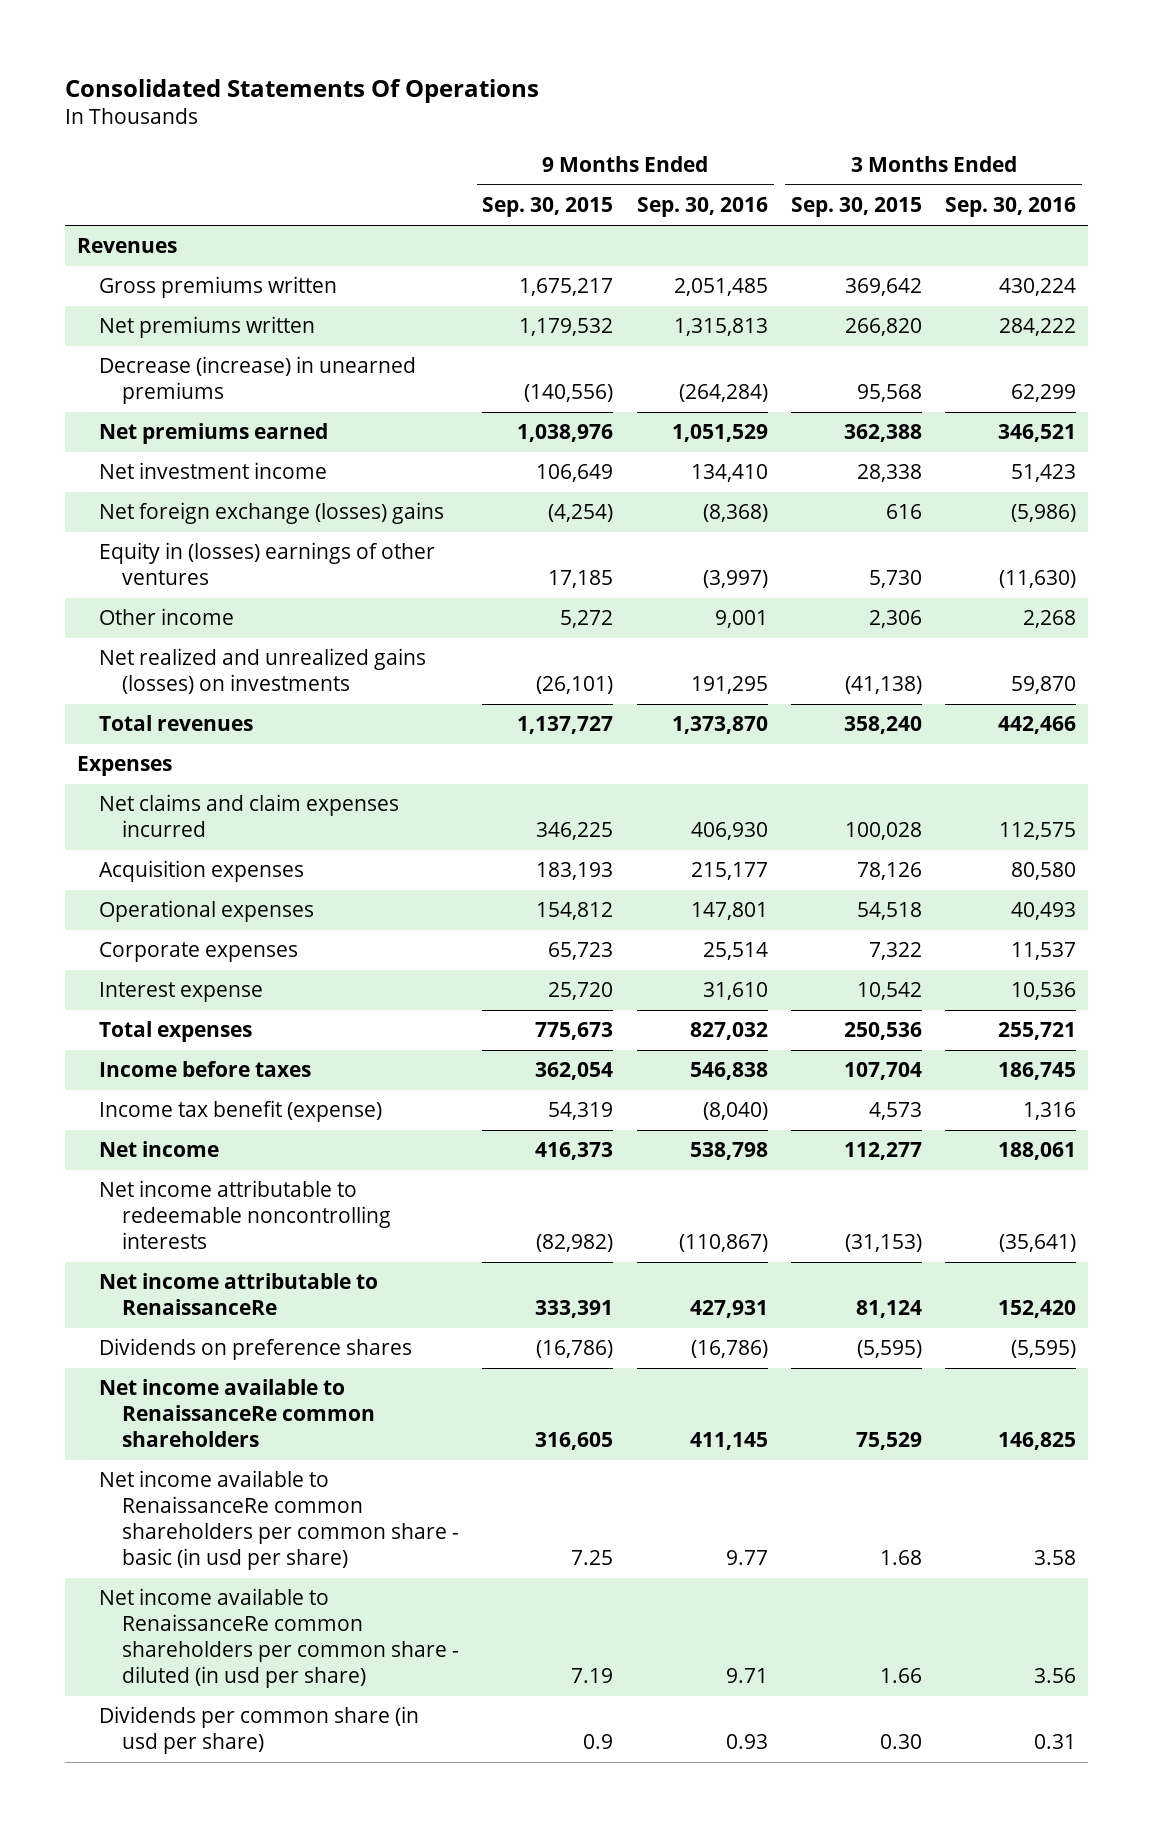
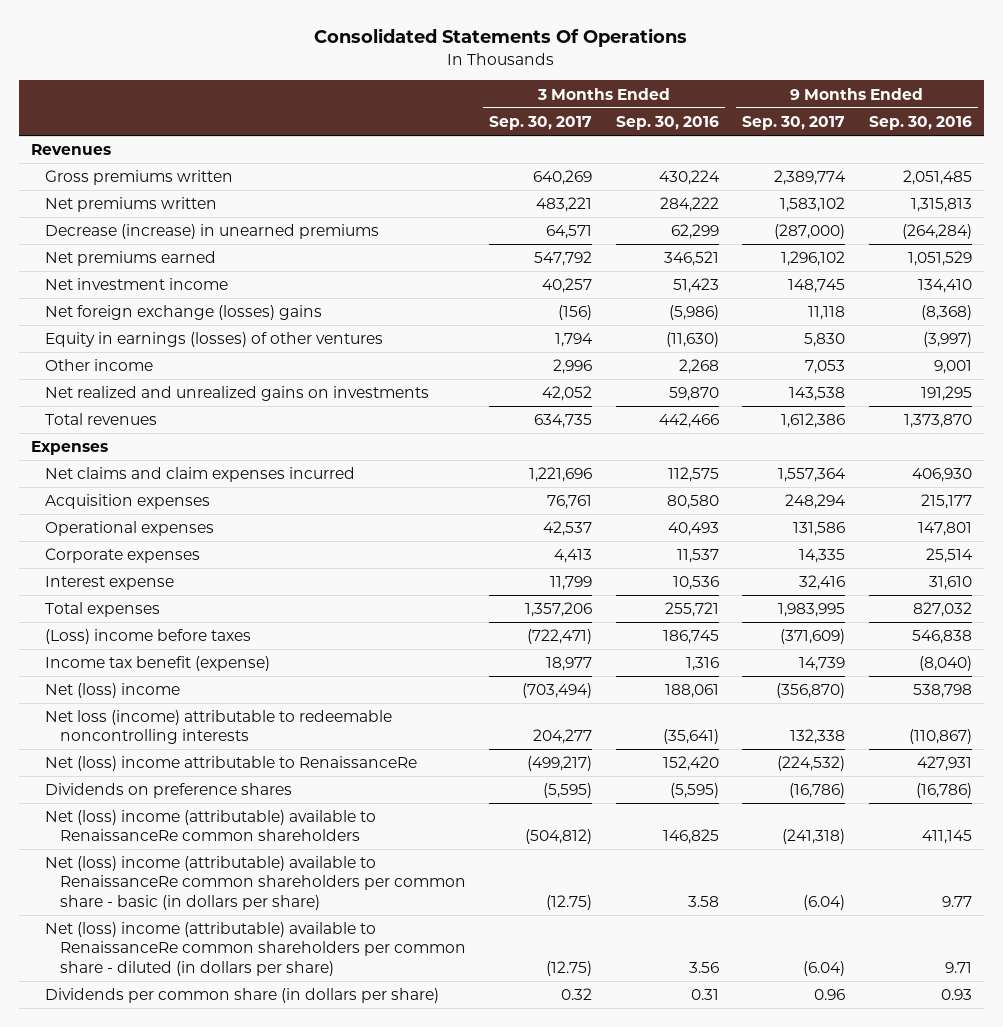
- | 9 Months Ended Sep. 30, 2015 | 9 Months Ended Sep. 30, 2016 | 3 Months Ended Sep. 30, 2015 | 3 Months Ended Sep. 30, 2016
+ | 3 Months Ended Sep. 30, 2017 | 3 Months Ended Sep. 30, 2016 | 9 Months Ended Sep. 30, 2017 | 9 Months Ended Sep. 30, 2016
- Equity in (losses) earnings of other ventures | 17,185 | (3,997) | 5,730 | (11,630)
+ Equity in earnings (losses) of other ventures | 1,794 | (11,630) | 5,830 | (3,997)
- Net realized and unrealized gains (losses) on investments | (26,101) | 191,295 | (41,138) | 59,870
+ Net realized and unrealized gains on investments | 42,052 | 59,870 | 143,538 | 191,295
- Income before taxes | 362,054 | 546,838 | 107,704 | 186,745
+ (Loss) income before taxes | (722,471) | 186,745 | (371,609) | 546,838
- Net income | 416,373 | 538,798 | 112,277 | 188,061
- Net income attributable to redeemable noncontrolling interests | (82,982) | (110,867) | (31,153) | (35,641)
- Net income attributable to RenaissanceRe | 333,391 | 427,931 | 81,124 | 152,420
+ Net (loss) income | (703,494) | 188,061 | (356,870) | 538,798
+ Net loss (income) attributable to redeemable noncontrolling interests | 204,277 | (35,641) | 132,338 | (110,867)
+ Net (loss) income attributable to RenaissanceRe | (499,217) | 152,420 | (224,532) | 427,931
- Net income available to RenaissanceRe common shareholders | 316,605 | 411,145 | 75,529 | 146,825
- Net income available to RenaissanceRe common shareholders per common share - basic (in usd per share) | 7.25 | 9.77 | 1.68 | 3.58
- Net income available to RenaissanceRe common shareholders per common share - diluted (in usd per share) | 7.19 | 9.71 | 1.66 | 3.56
- Dividends per common share (in usd per share) | 0.9 | 0.93 | 0.30 | 0.31
+ Net (loss) income (attributable) available to RenaissanceRe common shareholders | (504,812) | 146,825 | (241,318) | 411,145
+ Net (loss) income (attributable) available to RenaissanceRe common shareholders per common share - basic (in dollars per share) | (12.75) | 3.58 | (6.04) | 9.77
+ Net (loss) income (attributable) available to RenaissanceRe common shareholders per common share - diluted (in dollars per share) | (12.75) | 3.56 | (6.04) | 9.71
+ Dividends per common share (in dollars per share) | 0.32 | 0.31 | 0.96 | 0.93

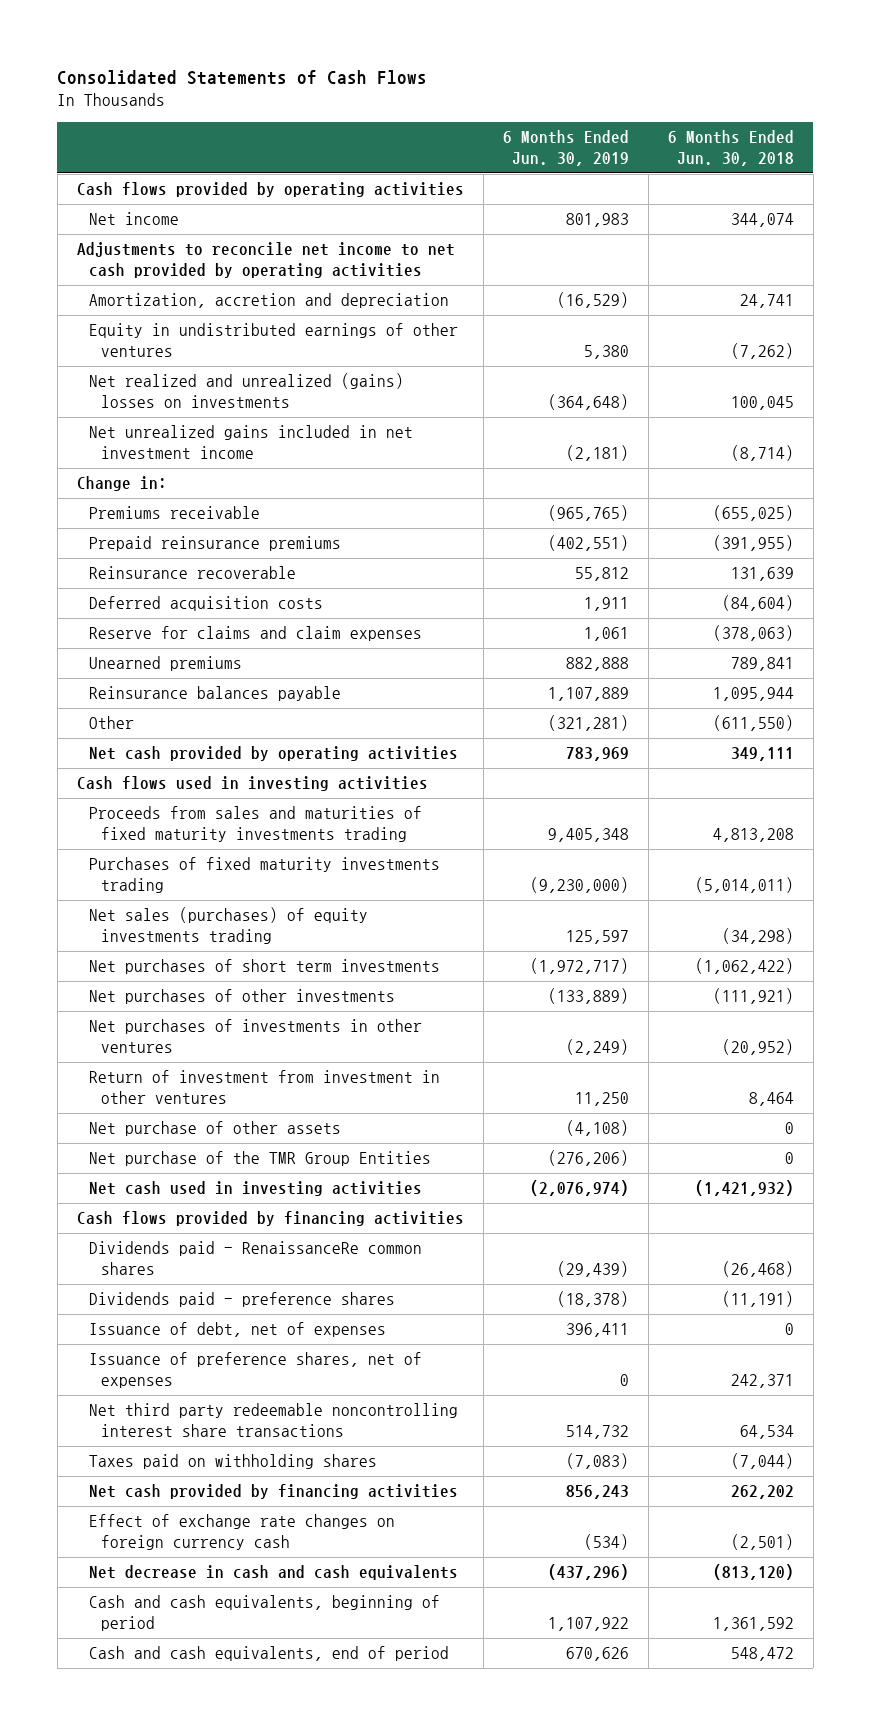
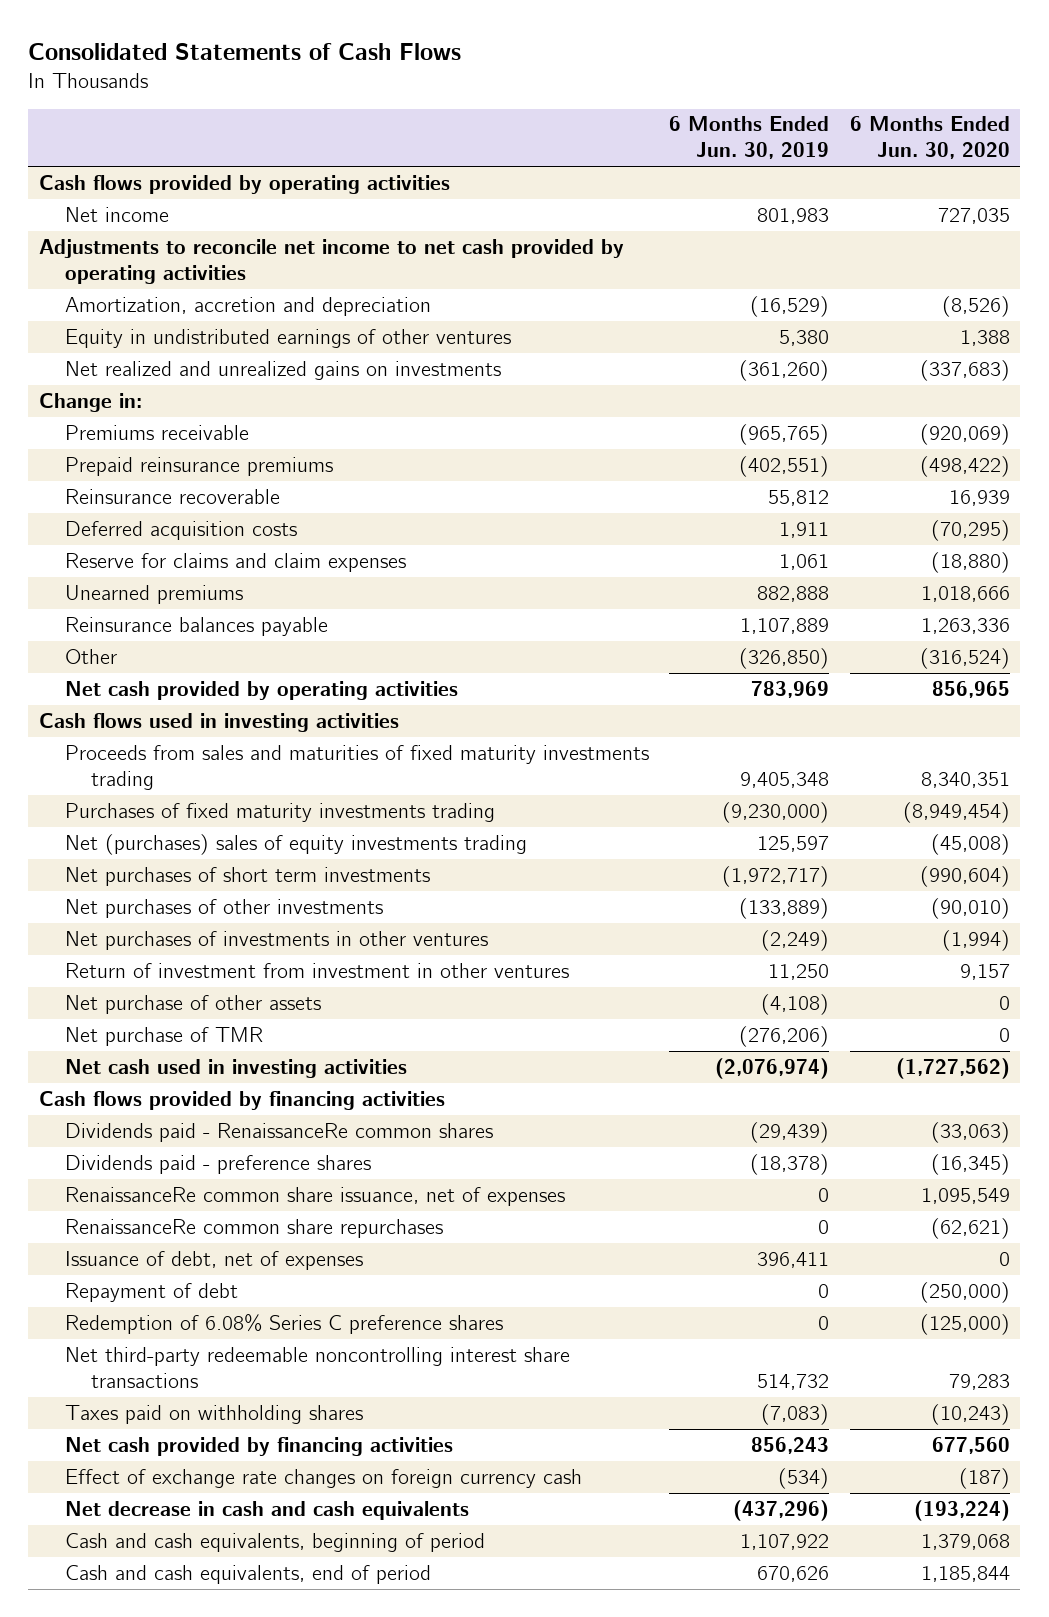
- | 6 Months Ended Jun. 30, 2019 | 6 Months Ended Jun. 30, 2018
+ | 6 Months Ended Jun. 30, 2019 | 6 Months Ended Jun. 30, 2020
- Net realized and unrealized (gains) losses on investments | (364,648) | 100,045
- Net unrealized gains included in net investment income | (2,181) | (8,714)
+ Net realized and unrealized gains on investments | (361,260) | (337,683)
- Other | (321,281) | (611,550)
+ Other | (326,850) | (316,524)
- Net sales (purchases) of equity investments trading | 125,597 | (34,298)
+ Net (purchases) sales of equity investments trading | 125,597 | (45,008)
- Net purchase of the TMR Group Entities | (276,206) | 0
+ Net purchase of TMR | (276,206) | 0
+ RenaissanceRe common share issuance, net of expenses | 0 | 1,095,549
+ RenaissanceRe common share repurchases | 0 | (62,621)
- Issuance of preference shares, net of expenses | 0 | 242,371
- Net third party redeemable noncontrolling interest share transactions | 514,732 | 64,534
+ Repayment of debt | 0 | (250,000)
+ Redemption of 6.08% Series C preference shares | 0 | (125,000)
+ Net third-party redeemable noncontrolling interest share transactions | 514,732 | 79,283

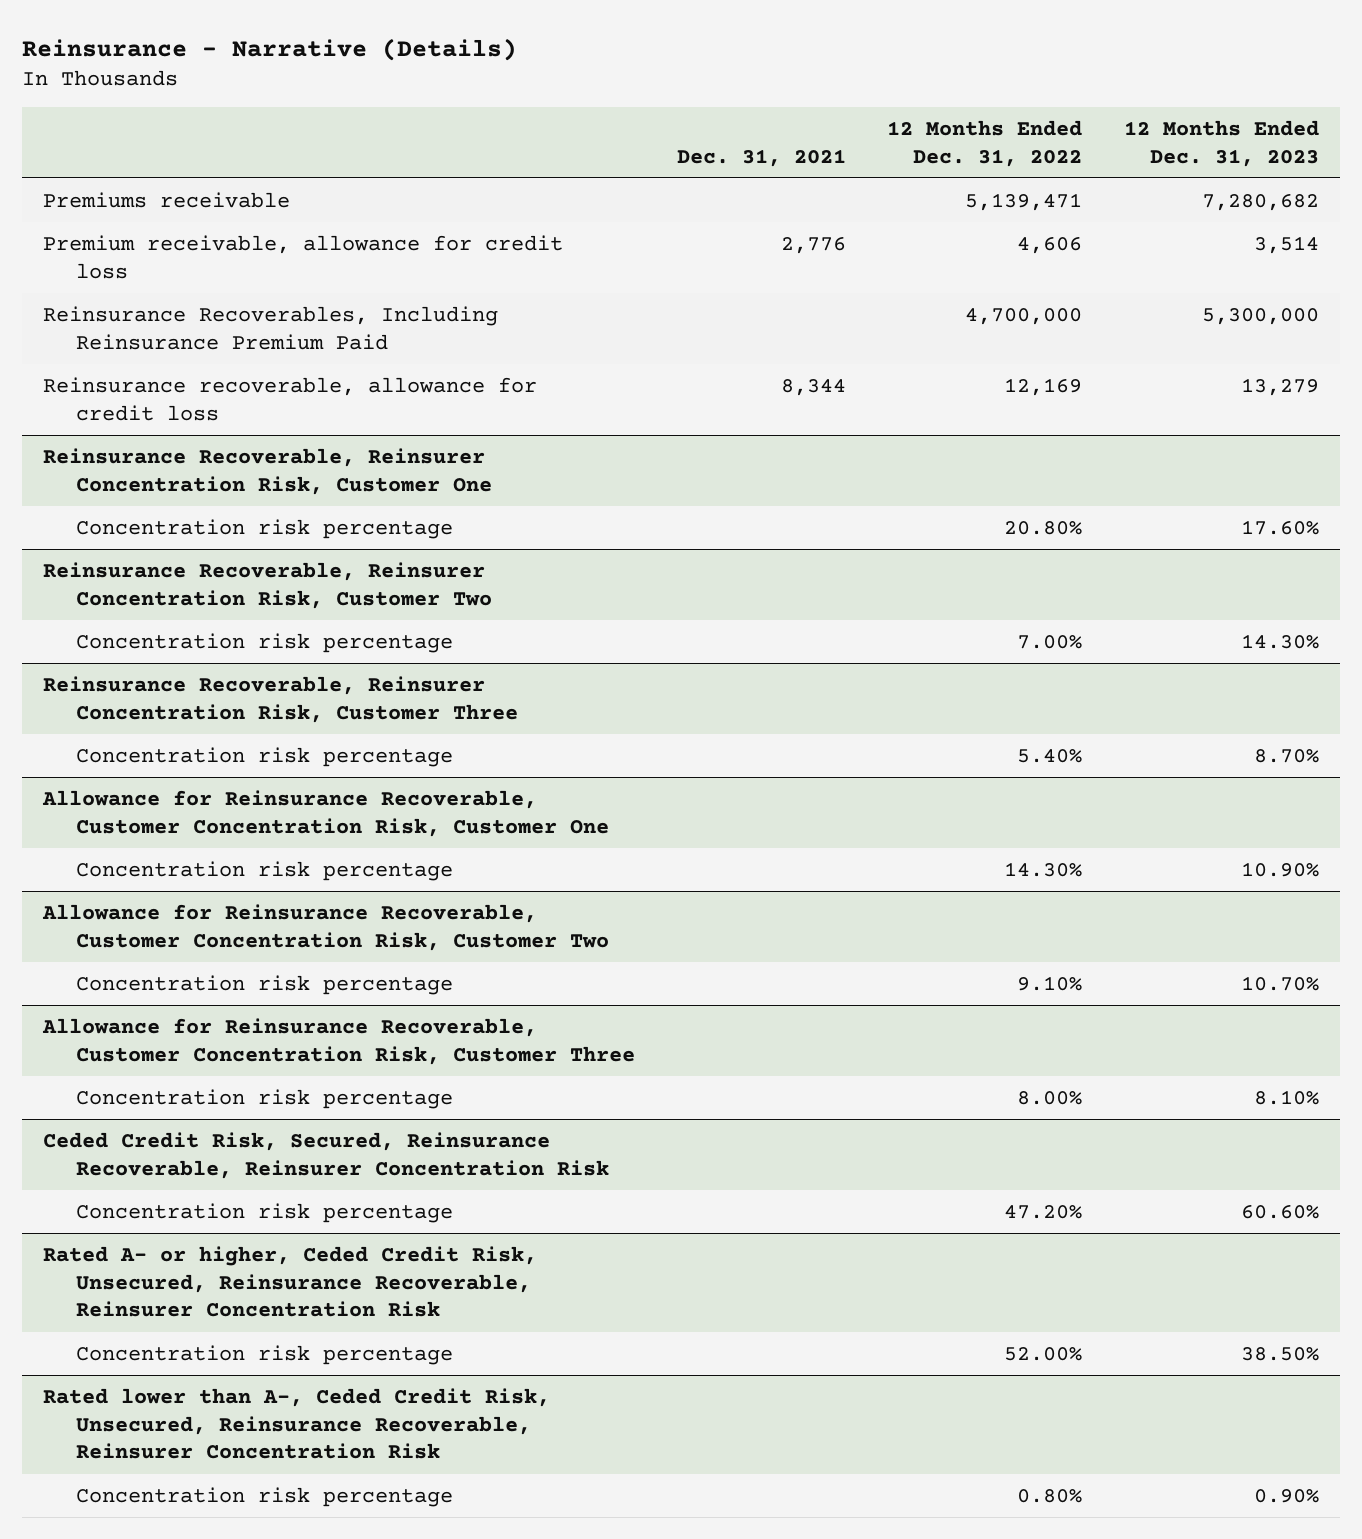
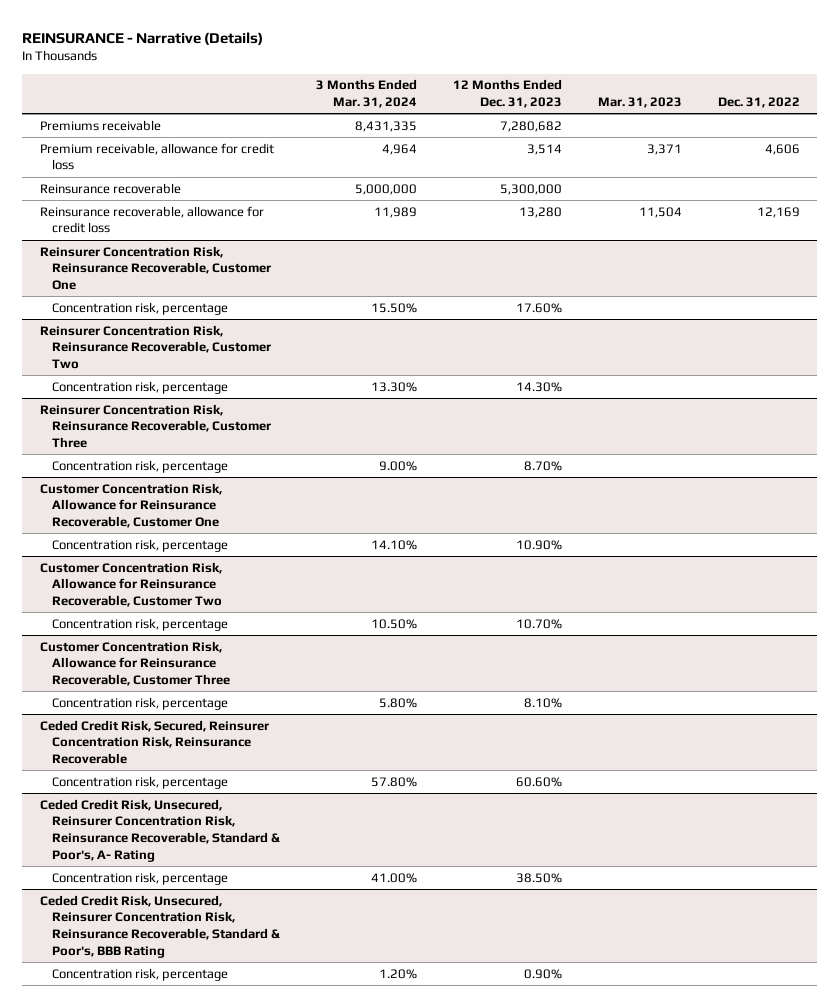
- Reinsurance - Narrative (Details)
+ REINSURANCE - Narrative (Details)
- | Dec. 31, 2021 | 12 Months Ended Dec. 31, 2022 | 12 Months Ended Dec. 31, 2023
+ | 3 Months Ended Mar. 31, 2024 | 12 Months Ended Dec. 31, 2023 | Mar. 31, 2023 | Dec. 31, 2022
- Reinsurance Recoverables, Including Reinsurance Premium Paid | | 4,700,000 | 5,300,000
- Reinsurance recoverable, allowance for credit loss | 8,344 | 12,169 | 13,279
- Reinsurance Recoverable, Reinsurer Concentration Risk, Customer One
- Concentration risk percentage | | 20.80% | 17.60%
- Reinsurance Recoverable, Reinsurer Concentration Risk, Customer Two
- Concentration risk percentage | | 7.00% | 14.30%
- Reinsurance Recoverable, Reinsurer Concentration Risk, Customer Three
- Concentration risk percentage | | 5.40% | 8.70%
- Allowance for Reinsurance Recoverable, Customer Concentration Risk, Customer One
- Concentration risk percentage | | 14.30% | 10.90%
- Allowance for Reinsurance Recoverable, Customer Concentration Risk, Customer Two
- Concentration risk percentage | | 9.10% | 10.70%
- Allowance for Reinsurance Recoverable, Customer Concentration Risk, Customer Three
- Concentration risk percentage | | 8.00% | 8.10%
- Ceded Credit Risk, Secured, Reinsurance Recoverable, Reinsurer Concentration Risk
- Concentration risk percentage | | 47.20% | 60.60%
- Rated A- or higher, Ceded Credit Risk, Unsecured, Reinsurance Recoverable, Reinsurer Concentration Risk
- Concentration risk percentage | | 52.00% | 38.50%
- Rated lower than A-, Ceded Credit Risk, Unsecured, Reinsurance Recoverable, Reinsurer Concentration Risk
- Concentration risk percentage | | 0.80% | 0.90%
+ Reinsurance recoverable | 5,000,000 | 5,300,000 | |
+ Reinsurance recoverable, allowance for credit loss | 11,989 | 13,280 | 11,504 | 12,169
+ Reinsurer Concentration Risk, Reinsurance Recoverable, Customer One
+ Concentration risk, percentage | 15.50% | 17.60% | |
+ Reinsurer Concentration Risk, Reinsurance Recoverable, Customer Two
+ Concentration risk, percentage | 13.30% | 14.30% | |
+ Reinsurer Concentration Risk, Reinsurance Recoverable, Customer Three
+ Concentration risk, percentage | 9.00% | 8.70% | |
+ Customer Concentration Risk, Allowance for Reinsurance Recoverable, Customer One
+ Concentration risk, percentage | 14.10% | 10.90% | |
+ Customer Concentration Risk, Allowance for Reinsurance Recoverable, Customer Two
+ Concentration risk, percentage | 10.50% | 10.70% | |
+ Customer Concentration Risk, Allowance for Reinsurance Recoverable, Customer Three
+ Concentration risk, percentage | 5.80% | 8.10% | |
+ Ceded Credit Risk, Secured, Reinsurer Concentration Risk, Reinsurance Recoverable
+ Concentration risk, percentage | 57.80% | 60.60% | |
+ Ceded Credit Risk, Unsecured, Reinsurer Concentration Risk, Reinsurance Recoverable, Standard & Poor's, A- Rating
+ Concentration risk, percentage | 41.00% | 38.50% | |
+ Ceded Credit Risk, Unsecured, Reinsurer Concentration Risk, Reinsurance Recoverable, Standard & Poor's, BBB Rating
+ Concentration risk, percentage | 1.20% | 0.90% | |

